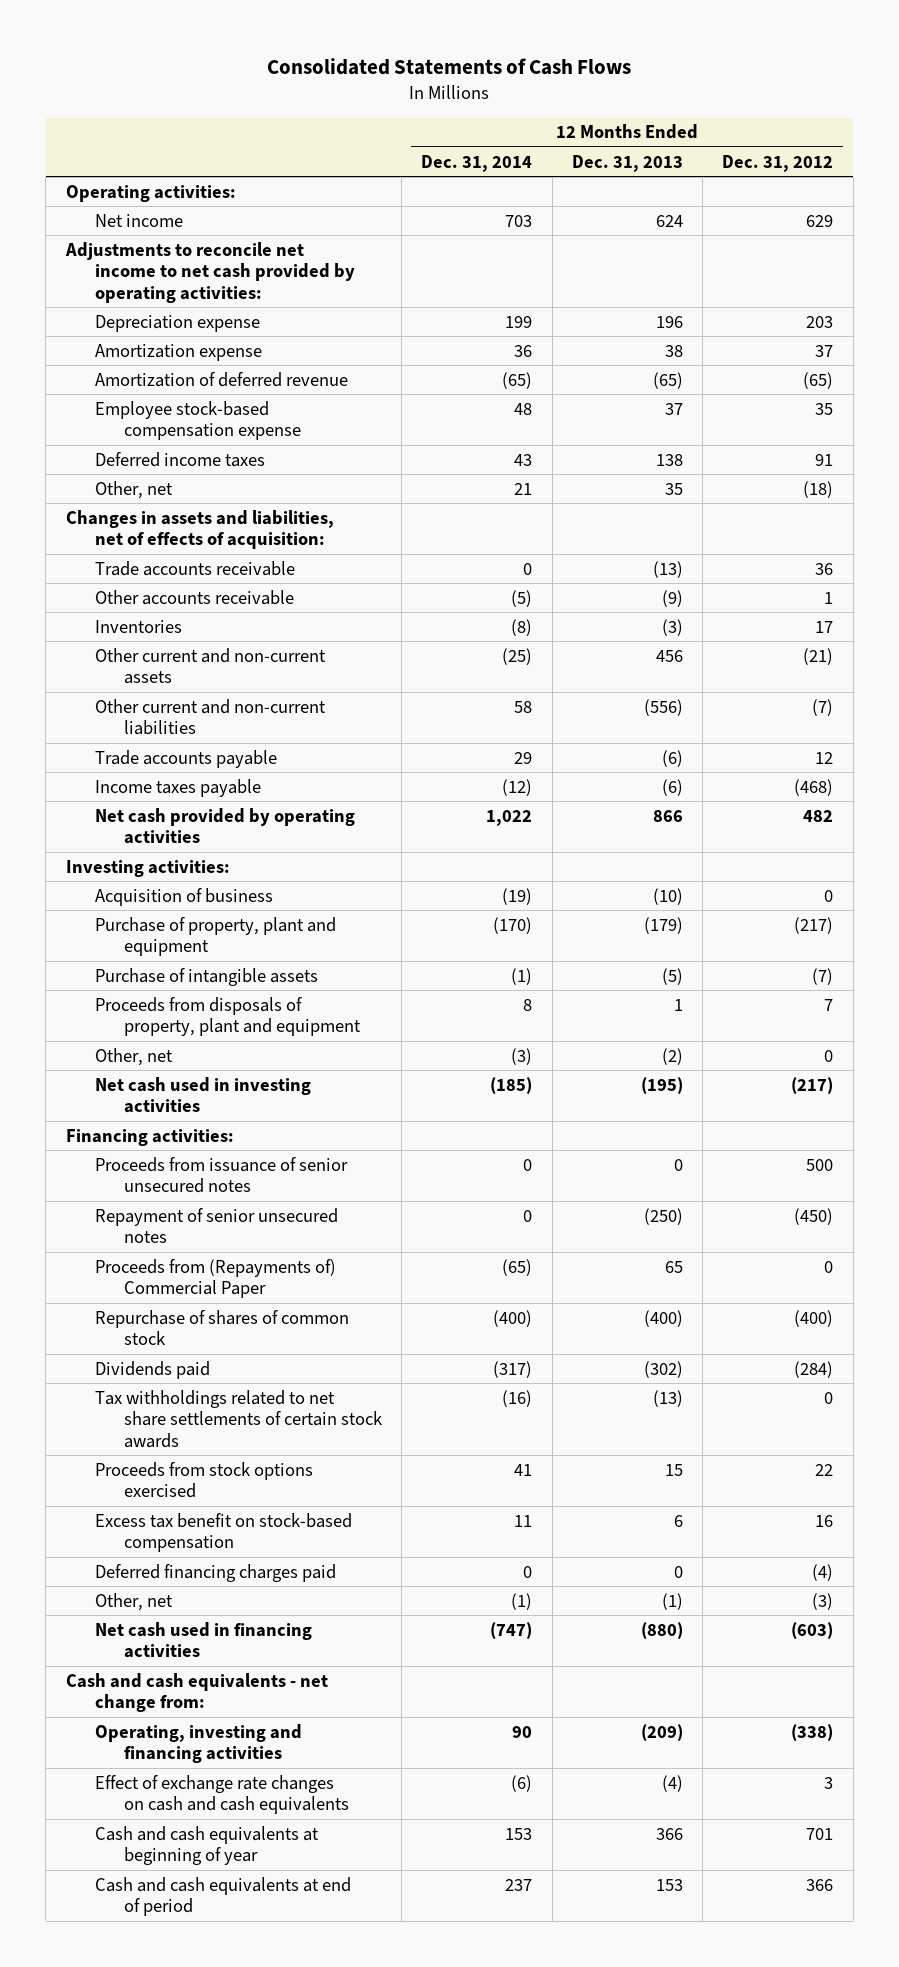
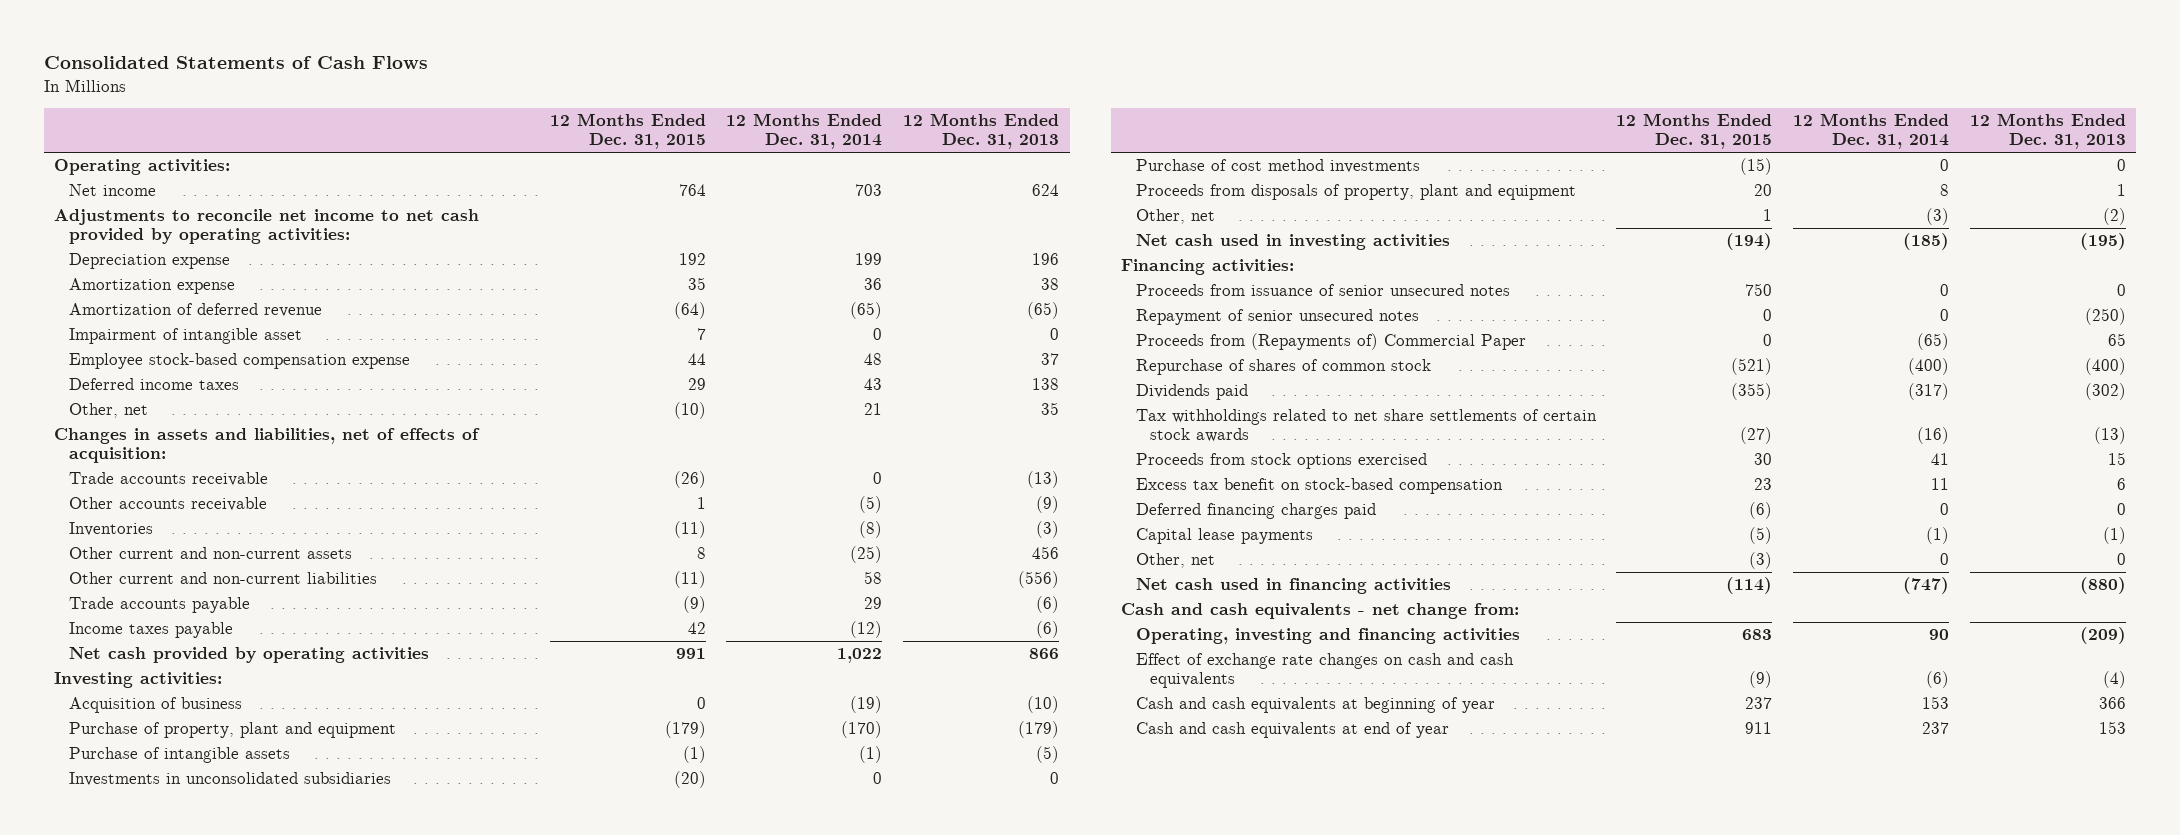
- | 12 Months Ended Dec. 31, 2014 | 12 Months Ended Dec. 31, 2013 | 12 Months Ended Dec. 31, 2012
+ | 12 Months Ended Dec. 31, 2015 | 12 Months Ended Dec. 31, 2014 | 12 Months Ended Dec. 31, 2013
+ Impairment of intangible asset | 7 | 0 | 0
+ Investments in unconsolidated subsidiaries | (20) | 0 | 0
+ Purchase of cost method investments | (15) | 0 | 0
- Other, net | (1) | (1) | (3)
+ Capital lease payments | (5) | (1) | (1)
+ Other, net | (3) | 0 | 0
- Cash and cash equivalents at end of period | 237 | 153 | 366
+ Cash and cash equivalents at end of year | 911 | 237 | 153

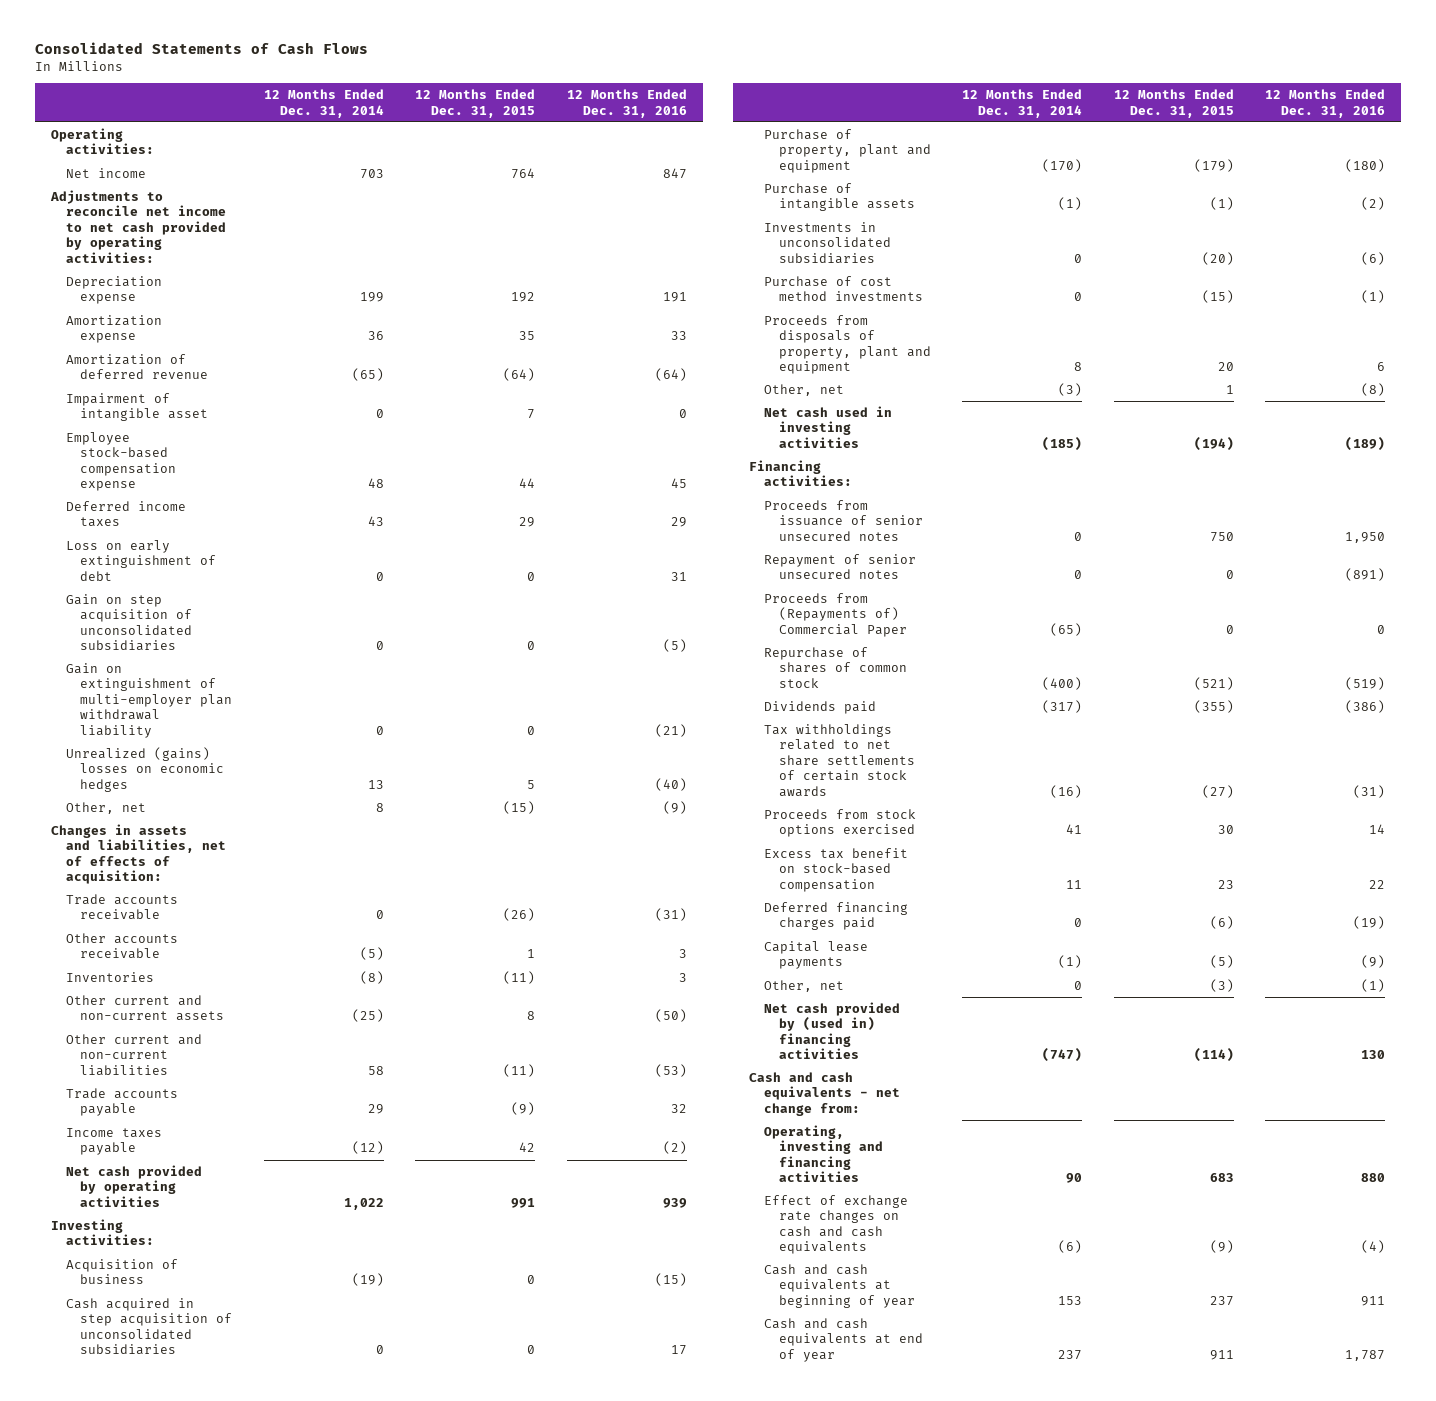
- | 12 Months Ended Dec. 31, 2015 | 12 Months Ended Dec. 31, 2014 | 12 Months Ended Dec. 31, 2013
+ | 12 Months Ended Dec. 31, 2014 | 12 Months Ended Dec. 31, 2015 | 12 Months Ended Dec. 31, 2016
- Other, net | (10) | 21 | 35
+ Loss on early extinguishment of debt | 0 | 0 | 31
+ Gain on step acquisition of unconsolidated subsidiaries | 0 | 0 | (5)
+ Gain on extinguishment of multi-employer plan withdrawal liability | 0 | 0 | (21)
+ Unrealized (gains) losses on economic hedges | 13 | 5 | (40)
+ Other, net | 8 | (15) | (9)
+ Cash acquired in step acquisition of unconsolidated subsidiaries | 0 | 0 | 17
- Net cash used in financing activities | (114) | (747) | (880)
+ Net cash provided by (used in) financing activities | (747) | (114) | 130

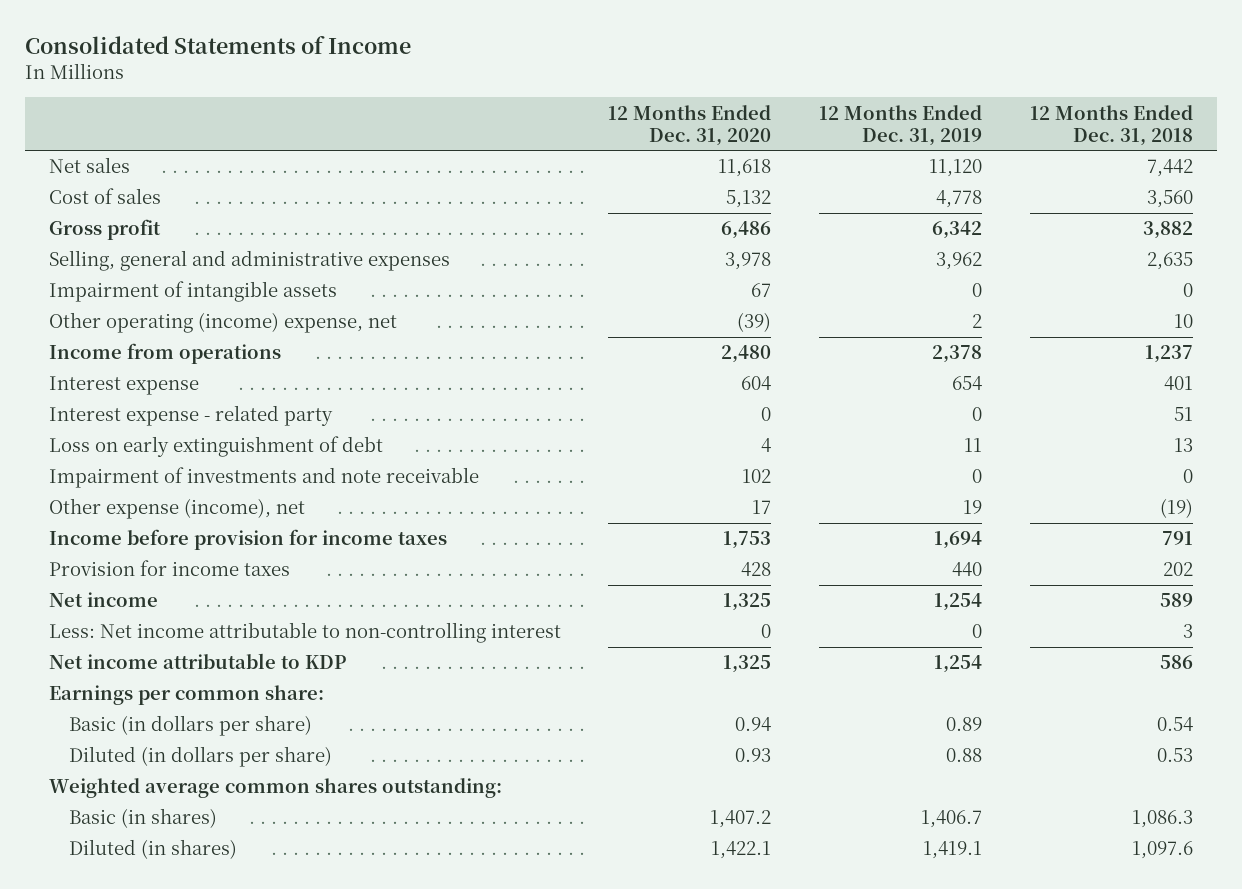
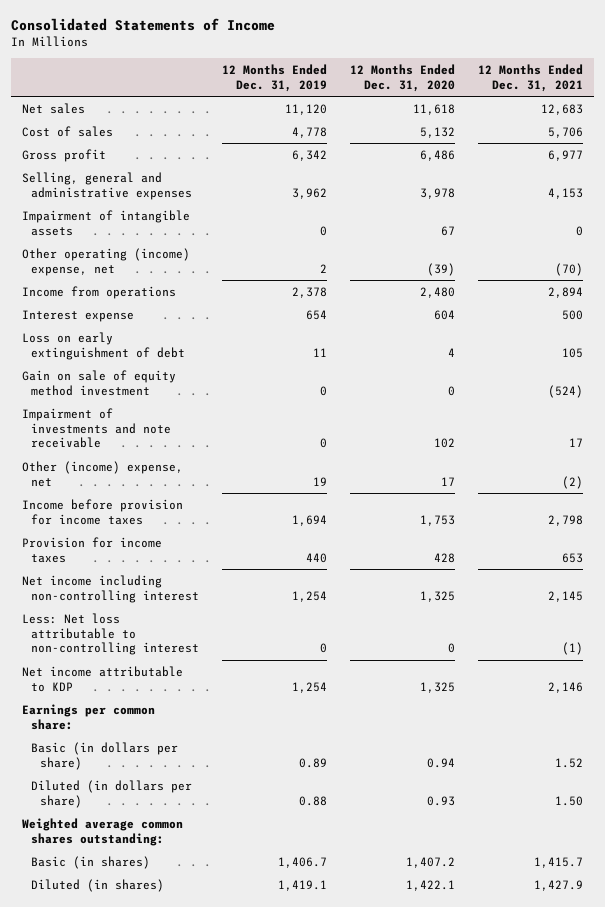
- | 12 Months Ended Dec. 31, 2020 | 12 Months Ended Dec. 31, 2019 | 12 Months Ended Dec. 31, 2018
+ | 12 Months Ended Dec. 31, 2019 | 12 Months Ended Dec. 31, 2020 | 12 Months Ended Dec. 31, 2021
- Interest expense - related party | 0 | 0 | 51
+ Gain on sale of equity method investment | 0 | 0 | (524)
- Other expense (income), net | 17 | 19 | (19)
+ Other (income) expense, net | 19 | 17 | (2)
- Net income | 1,325 | 1,254 | 589
- Less: Net income attributable to non-controlling interest | 0 | 0 | 3
+ Net income including non-controlling interest | 1,254 | 1,325 | 2,145
+ Less: Net loss attributable to non-controlling interest | 0 | 0 | (1)

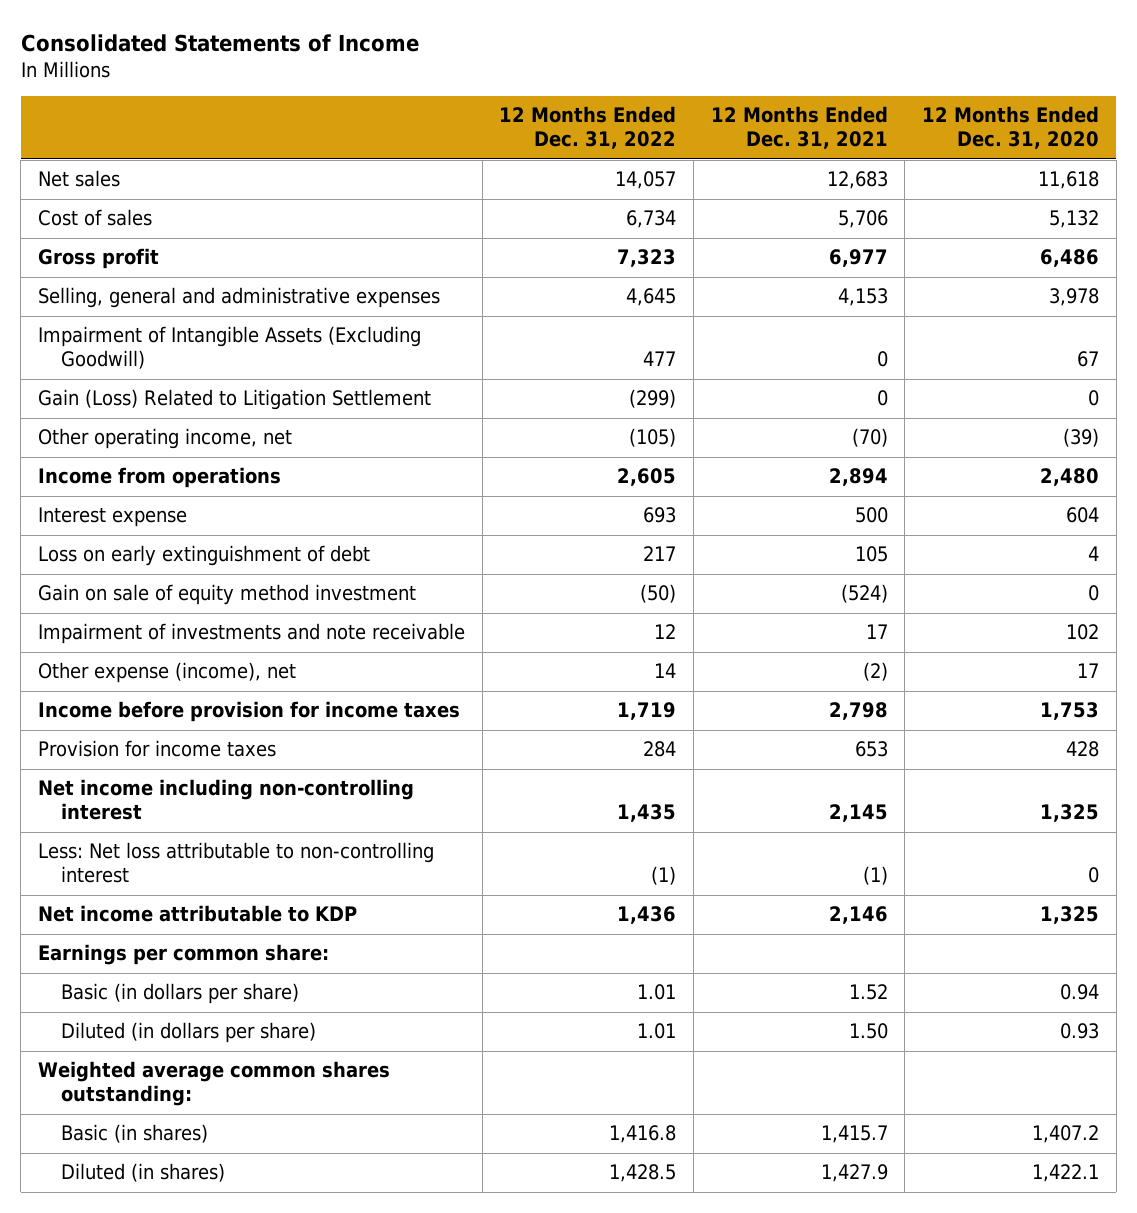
- | 12 Months Ended Dec. 31, 2019 | 12 Months Ended Dec. 31, 2020 | 12 Months Ended Dec. 31, 2021
+ | 12 Months Ended Dec. 31, 2022 | 12 Months Ended Dec. 31, 2021 | 12 Months Ended Dec. 31, 2020
- Impairment of intangible assets | 0 | 67 | 0
- Other operating (income) expense, net | 2 | (39) | (70)
+ Impairment of Intangible Assets (Excluding Goodwill) | 477 | 0 | 67
+ Gain (Loss) Related to Litigation Settlement | (299) | 0 | 0
+ Other operating income, net | (105) | (70) | (39)
- Other (income) expense, net | 19 | 17 | (2)
+ Other expense (income), net | 14 | (2) | 17

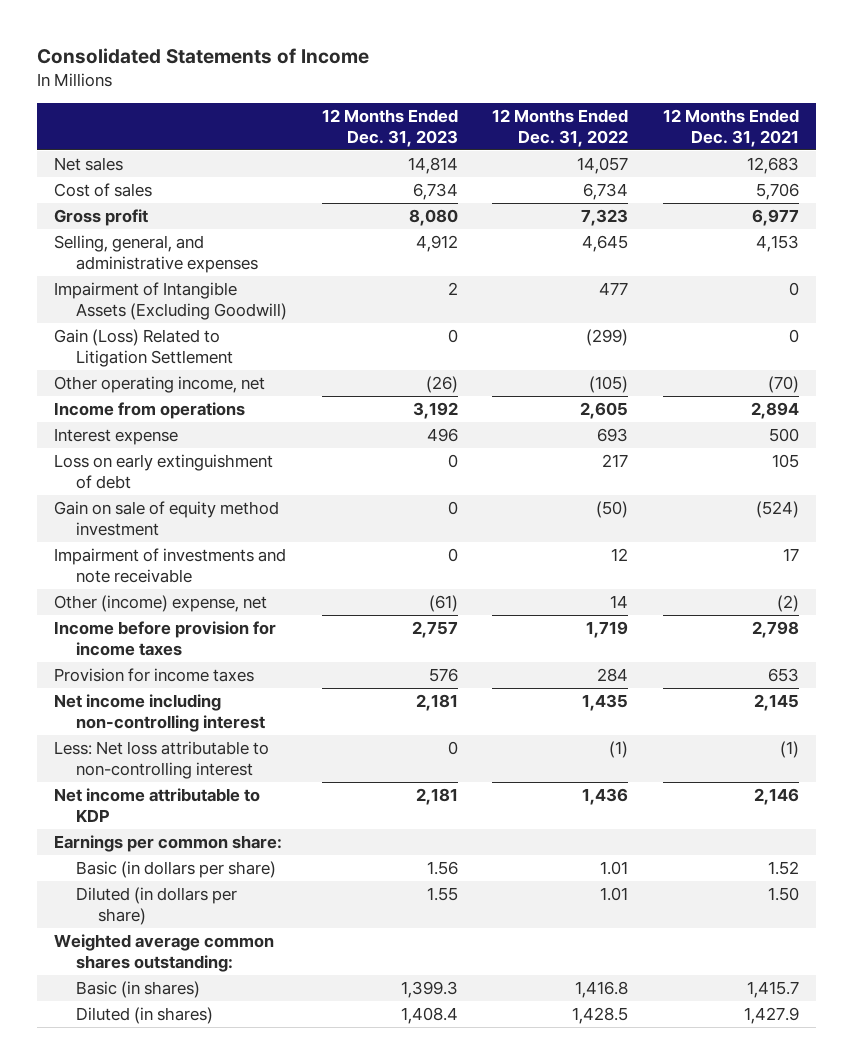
- | 12 Months Ended Dec. 31, 2022 | 12 Months Ended Dec. 31, 2021 | 12 Months Ended Dec. 31, 2020
+ | 12 Months Ended Dec. 31, 2023 | 12 Months Ended Dec. 31, 2022 | 12 Months Ended Dec. 31, 2021
- Selling, general and administrative expenses | 4,645 | 4,153 | 3,978
+ Selling, general, and administrative expenses | 4,912 | 4,645 | 4,153
- Other expense (income), net | 14 | (2) | 17
+ Other (income) expense, net | (61) | 14 | (2)

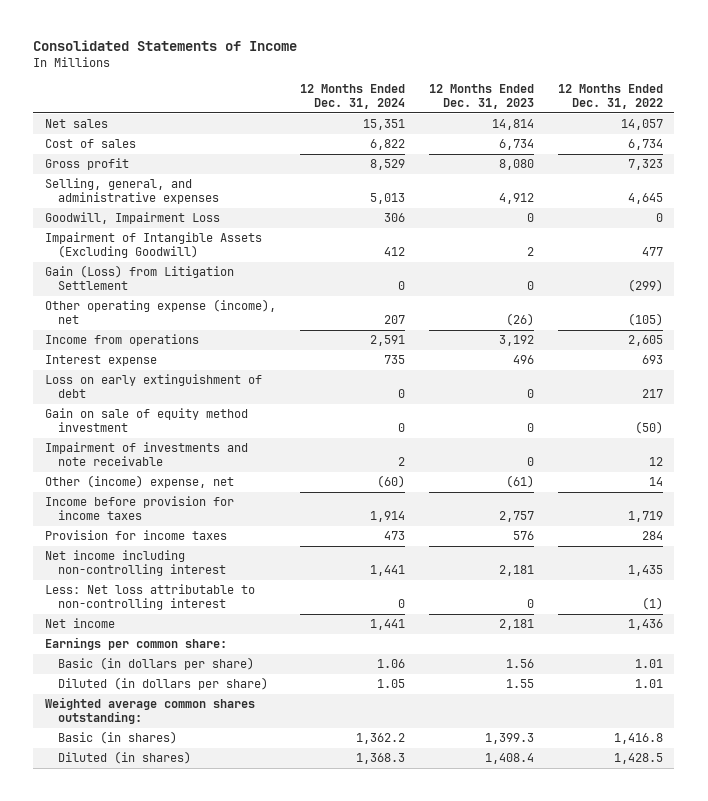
- | 12 Months Ended Dec. 31, 2023 | 12 Months Ended Dec. 31, 2022 | 12 Months Ended Dec. 31, 2021
+ | 12 Months Ended Dec. 31, 2024 | 12 Months Ended Dec. 31, 2023 | 12 Months Ended Dec. 31, 2022
+ Goodwill, Impairment Loss | 306 | 0 | 0
- Gain (Loss) Related to Litigation Settlement | 0 | (299) | 0
- Other operating income, net | (26) | (105) | (70)
+ Gain (Loss) from Litigation Settlement | 0 | 0 | (299)
+ Other operating expense (income), net | 207 | (26) | (105)
- Net income attributable to KDP | 2,181 | 1,436 | 2,146
+ Net income | 1,441 | 2,181 | 1,436

